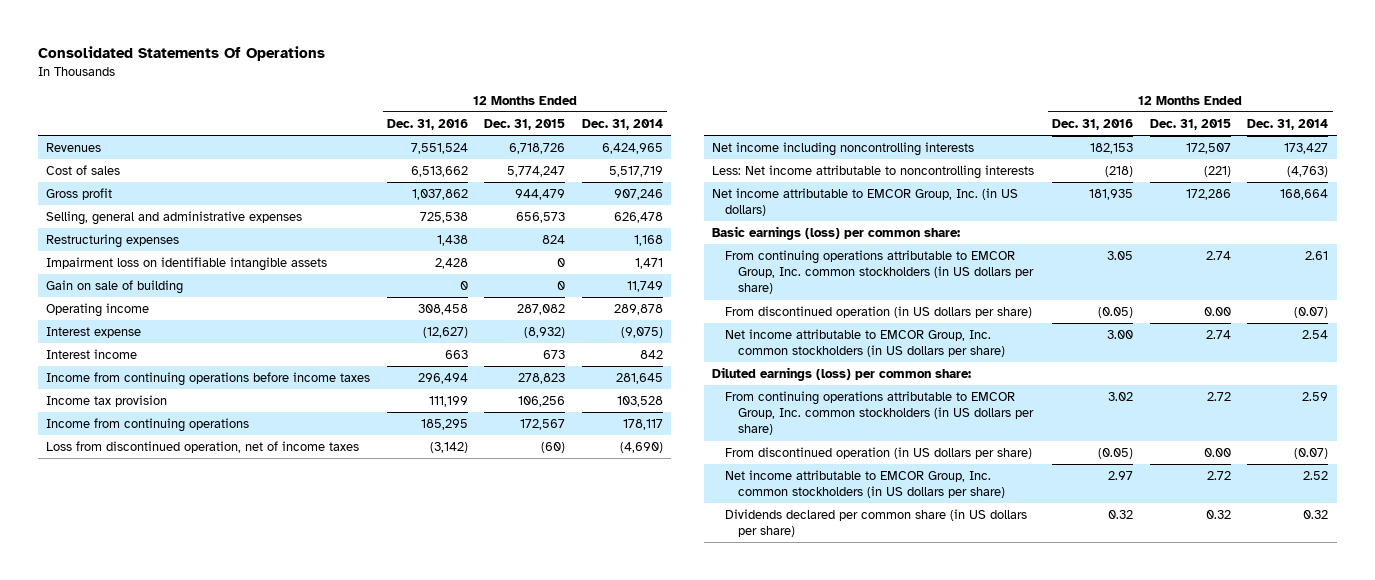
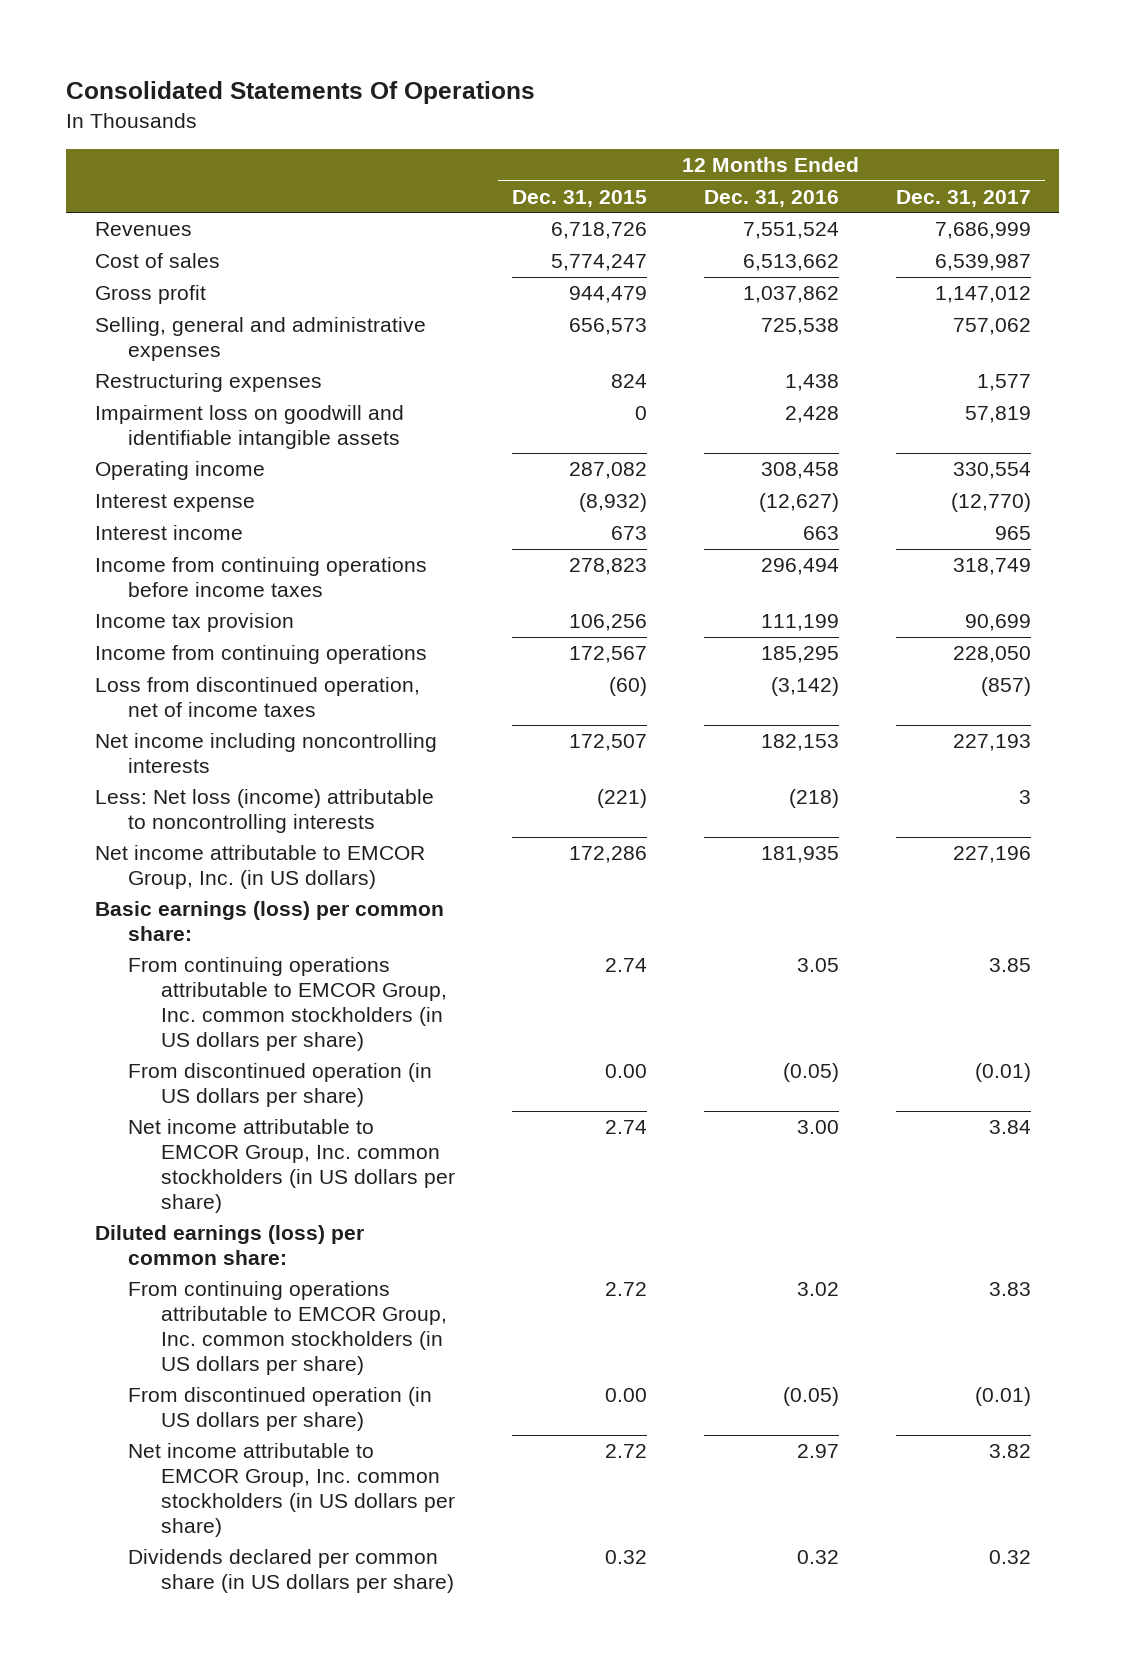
- | 12 Months Ended Dec. 31, 2016 | 12 Months Ended Dec. 31, 2015 | 12 Months Ended Dec. 31, 2014
+ | 12 Months Ended Dec. 31, 2015 | 12 Months Ended Dec. 31, 2016 | 12 Months Ended Dec. 31, 2017
- Impairment loss on identifiable intangible assets | 2,428 | 0 | 1,471
- Gain on sale of building | 0 | 0 | 11,749
+ Impairment loss on goodwill and identifiable intangible assets | 0 | 2,428 | 57,819
- Less: Net income attributable to noncontrolling interests | (218) | (221) | (4,763)
+ Less: Net loss (income) attributable to noncontrolling interests | (221) | (218) | 3

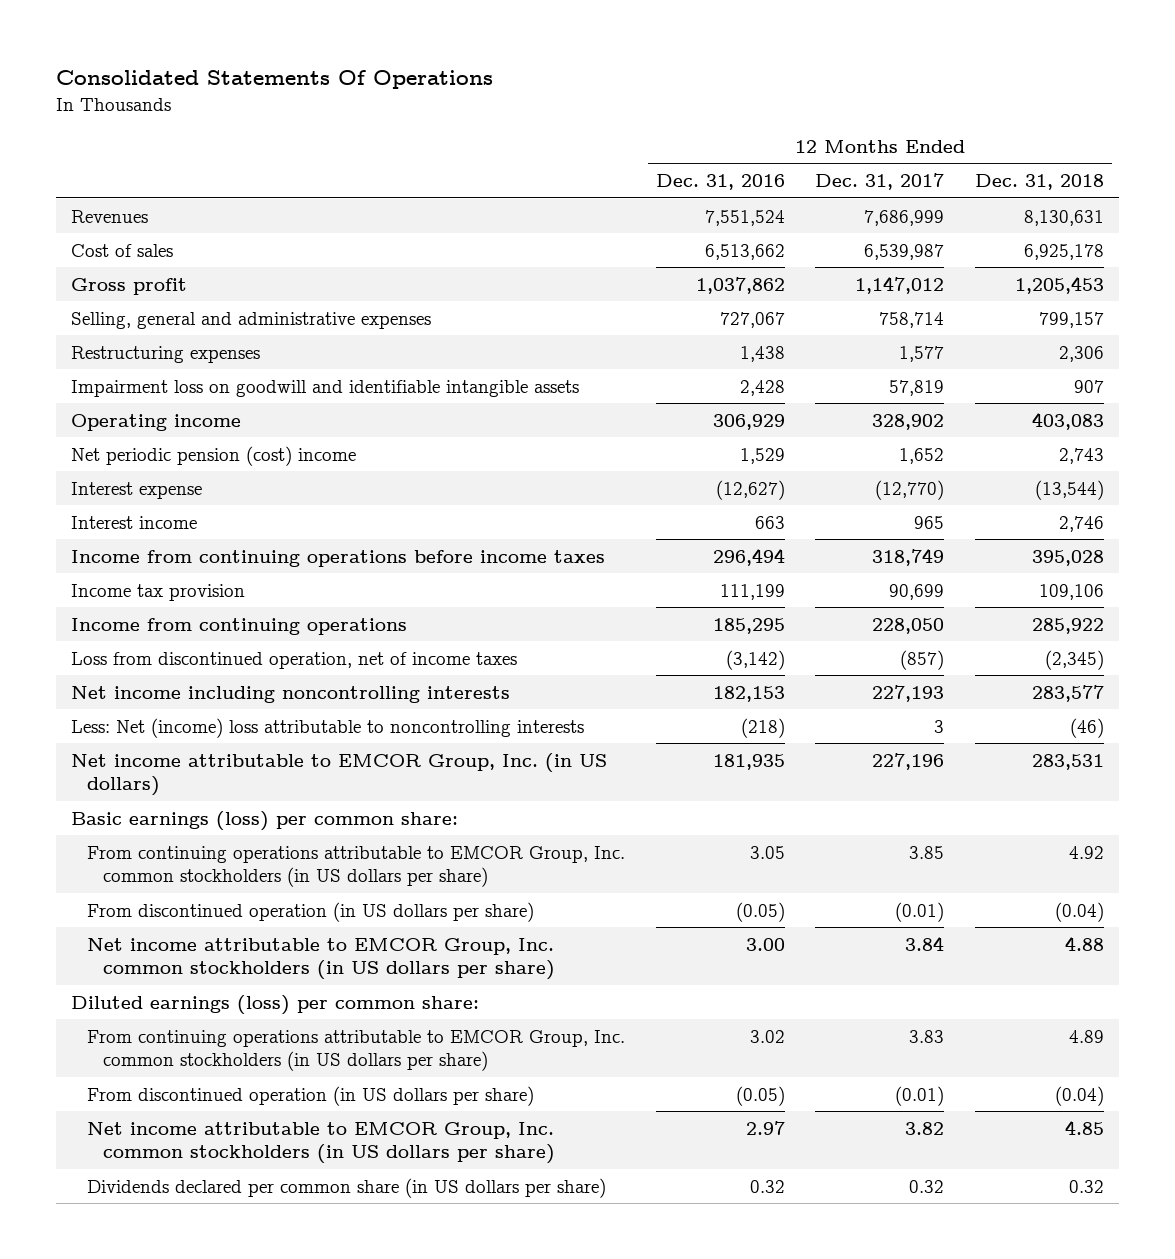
- | 12 Months Ended Dec. 31, 2015 | 12 Months Ended Dec. 31, 2016 | 12 Months Ended Dec. 31, 2017
+ | 12 Months Ended Dec. 31, 2016 | 12 Months Ended Dec. 31, 2017 | 12 Months Ended Dec. 31, 2018
- Selling, general and administrative expenses | 656,573 | 725,538 | 757,062
+ Selling, general and administrative expenses | 727,067 | 758,714 | 799,157
- Operating income | 287,082 | 308,458 | 330,554
+ Operating income | 306,929 | 328,902 | 403,083
+ Net periodic pension (cost) income | 1,529 | 1,652 | 2,743
- Less: Net loss (income) attributable to noncontrolling interests | (221) | (218) | 3
+ Less: Net (income) loss attributable to noncontrolling interests | (218) | 3 | (46)

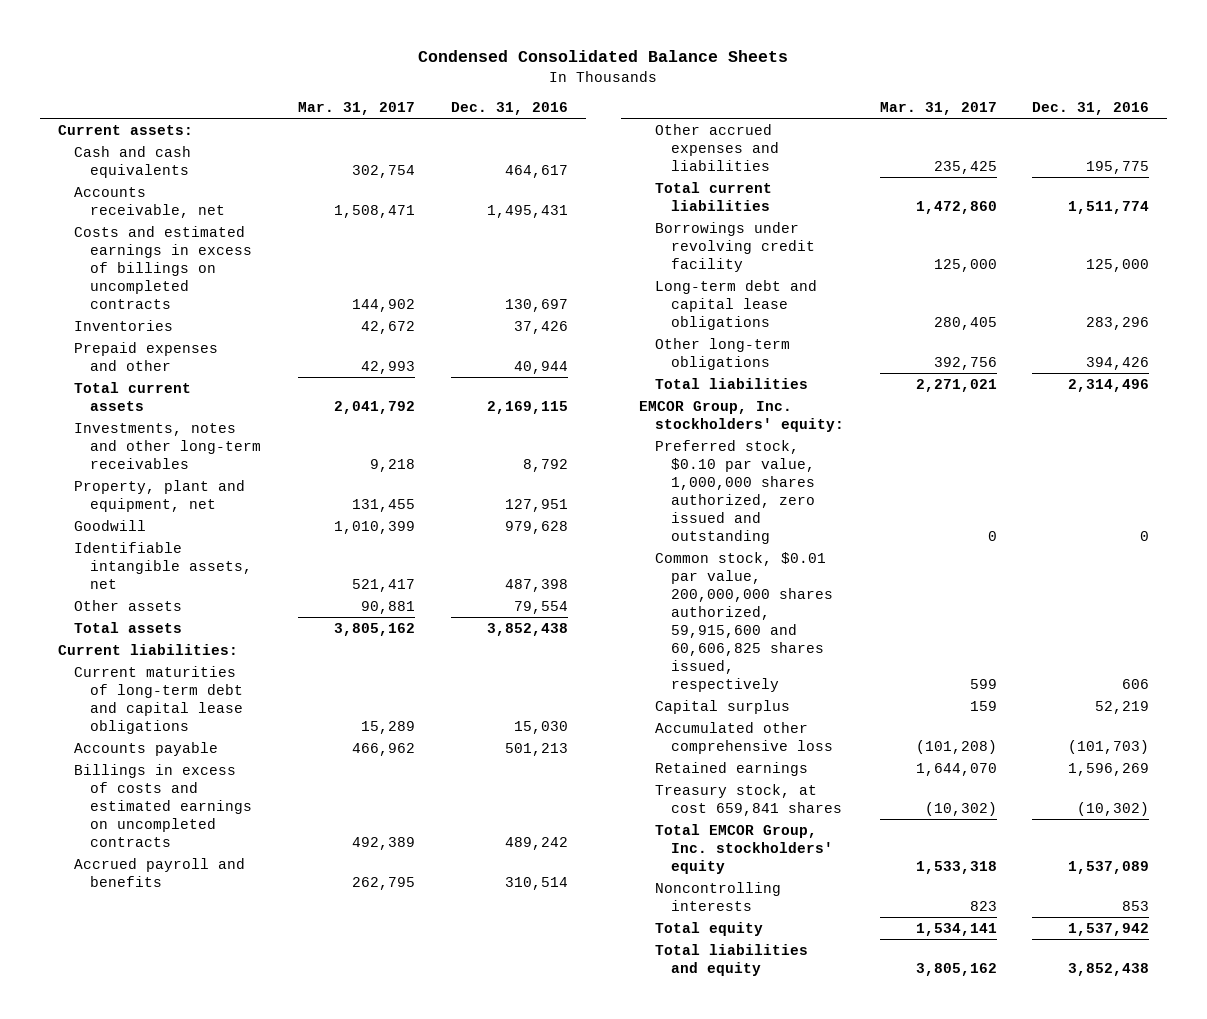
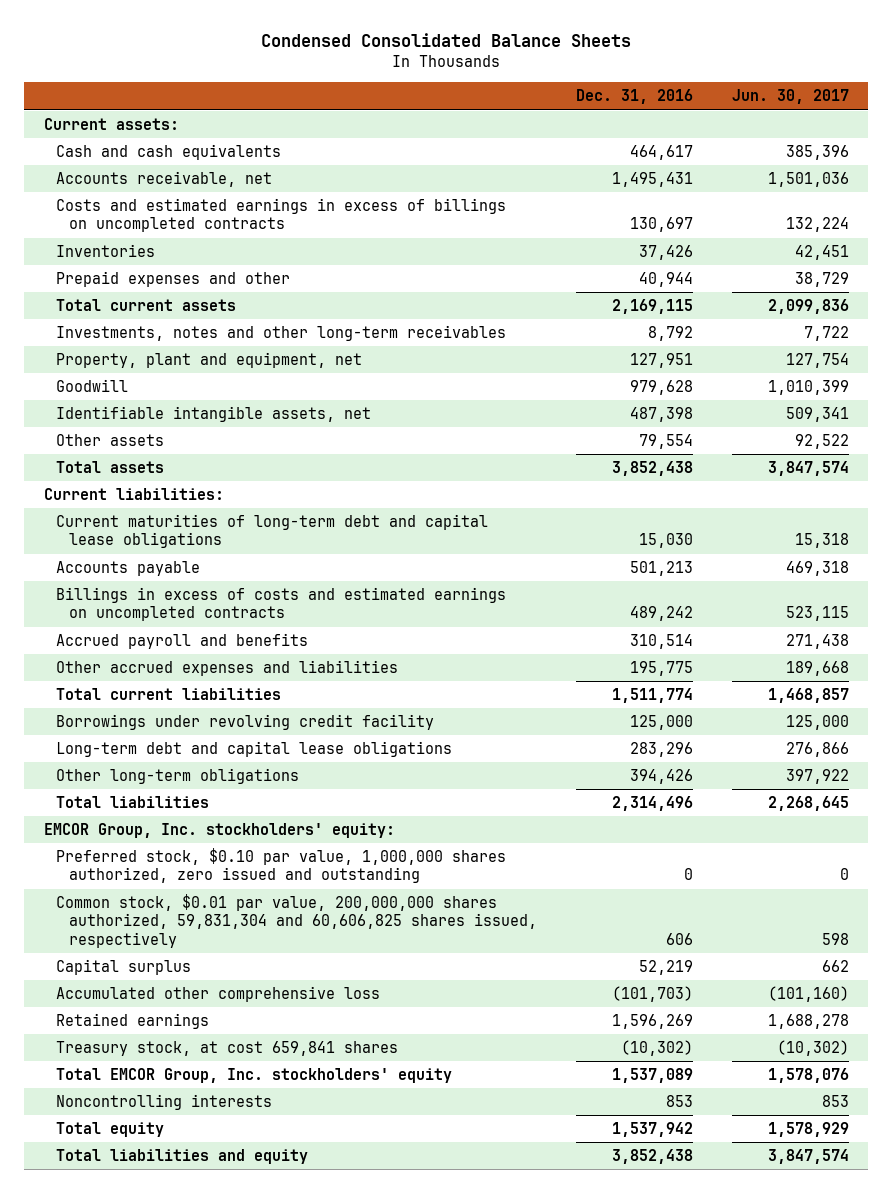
- | Mar. 31, 2017 | Dec. 31, 2016
+ | Dec. 31, 2016 | Jun. 30, 2017
- Common stock, $0.01 par value, 200,000,000 shares authorized, 59,915,600 and 60,606,825 shares issued, respectively | 599 | 606
+ Common stock, $0.01 par value, 200,000,000 shares authorized, 59,831,304 and 60,606,825 shares issued, respectively | 606 | 598

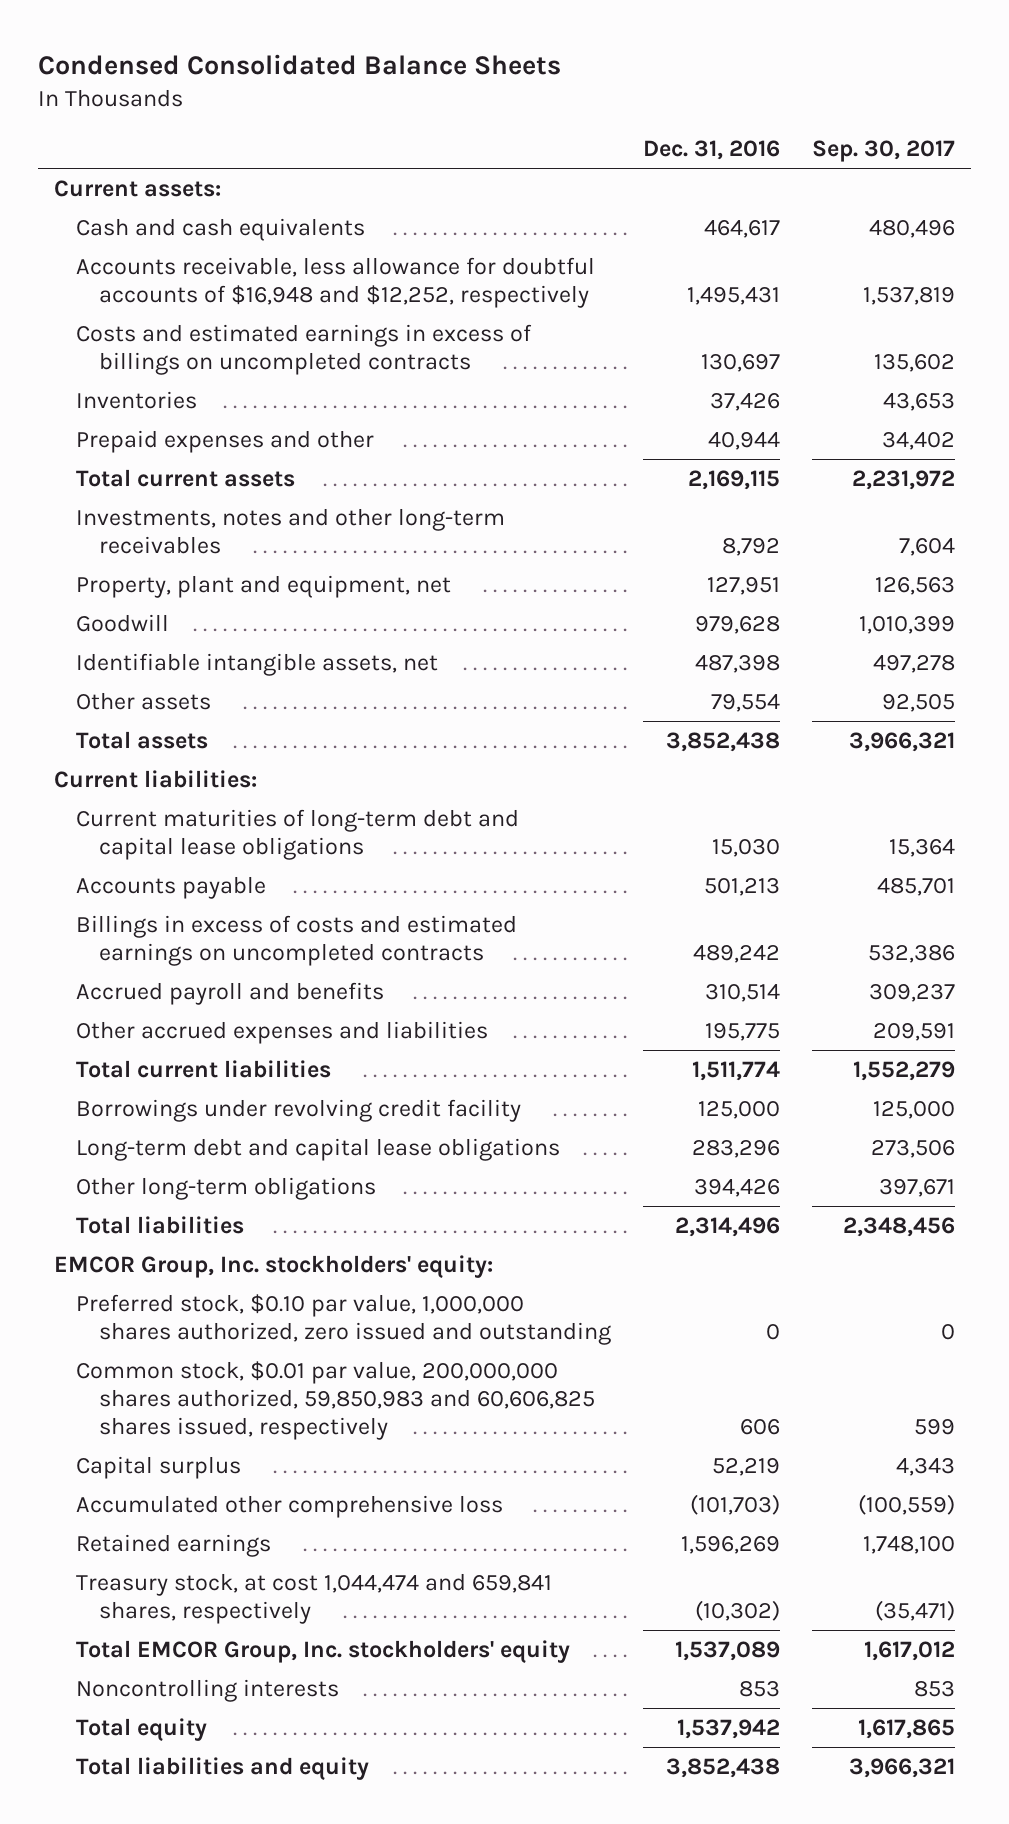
- | Dec. 31, 2016 | Jun. 30, 2017
+ | Dec. 31, 2016 | Sep. 30, 2017
- Accounts receivable, net | 1,495,431 | 1,501,036
+ Accounts receivable, less allowance for doubtful accounts of $16,948 and $12,252, respectively | 1,495,431 | 1,537,819
- Common stock, $0.01 par value, 200,000,000 shares authorized, 59,831,304 and 60,606,825 shares issued, respectively | 606 | 598
+ Common stock, $0.01 par value, 200,000,000 shares authorized, 59,850,983 and 60,606,825 shares issued, respectively | 606 | 599
- Treasury stock, at cost 659,841 shares | (10,302) | (10,302)
+ Treasury stock, at cost 1,044,474 and 659,841 shares, respectively | (10,302) | (35,471)

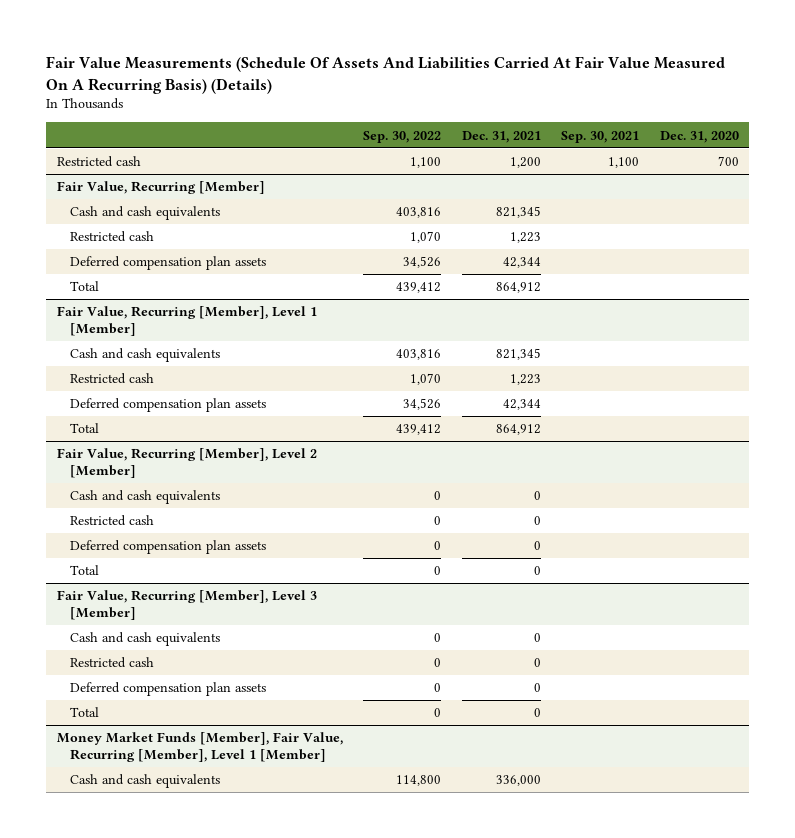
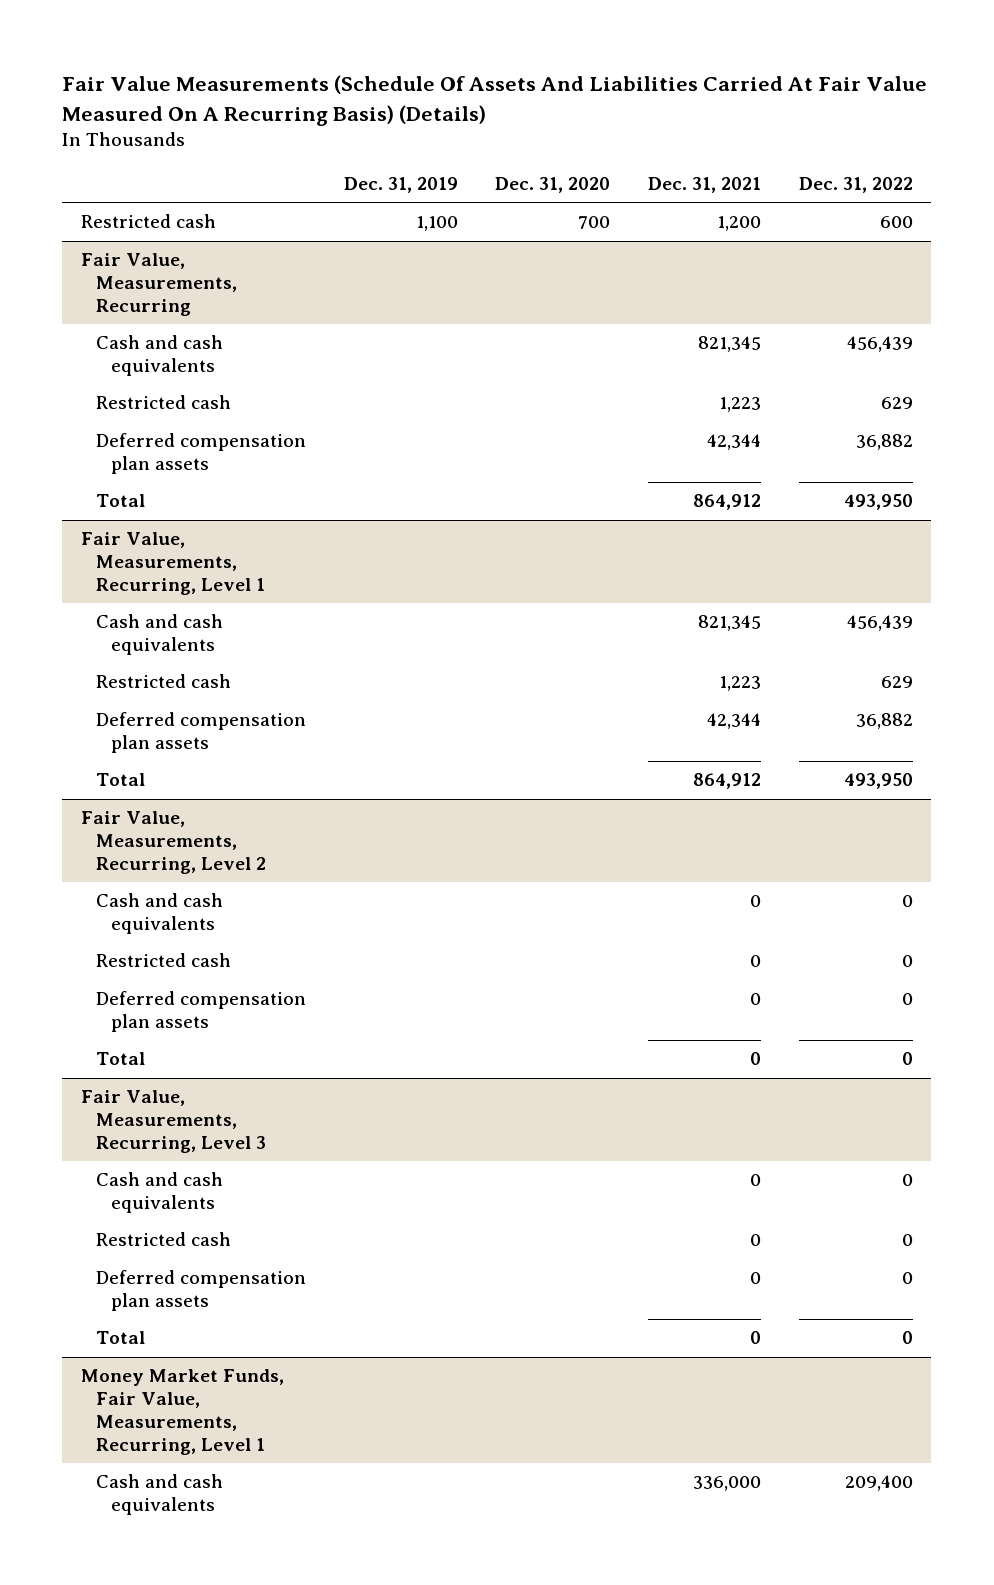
- | Sep. 30, 2022 | Dec. 31, 2021 | Sep. 30, 2021 | Dec. 31, 2020
+ | Dec. 31, 2019 | Dec. 31, 2020 | Dec. 31, 2021 | Dec. 31, 2022
- Fair Value, Recurring [Member]
+ Fair Value, Measurements, Recurring
- Fair Value, Recurring [Member], Level 1 [Member]
+ Fair Value, Measurements, Recurring, Level 1
- Fair Value, Recurring [Member], Level 2 [Member]
+ Fair Value, Measurements, Recurring, Level 2
- Fair Value, Recurring [Member], Level 3 [Member]
+ Fair Value, Measurements, Recurring, Level 3
- Money Market Funds [Member], Fair Value, Recurring [Member], Level 1 [Member]
+ Money Market Funds, Fair Value, Measurements, Recurring, Level 1

